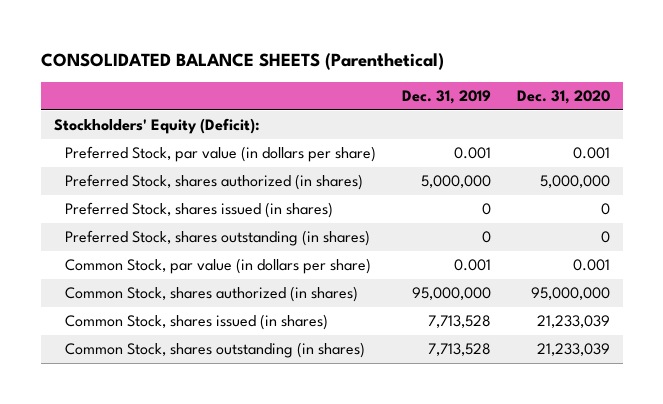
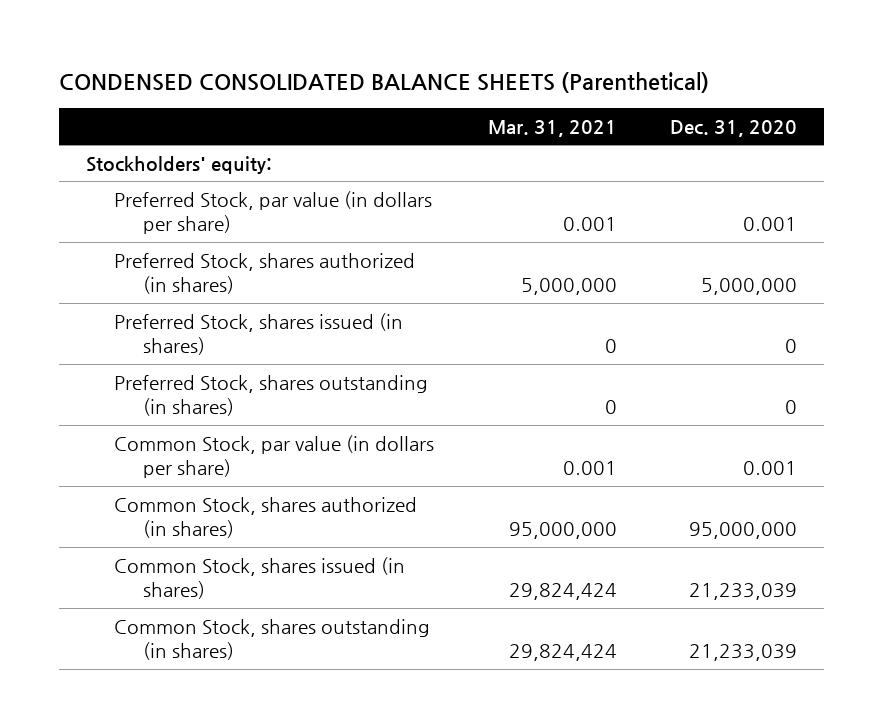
- CONSOLIDATED BALANCE SHEETS (Parenthetical)
+ CONDENSED CONSOLIDATED BALANCE SHEETS (Parenthetical)
- | Dec. 31, 2019 | Dec. 31, 2020
+ | Mar. 31, 2021 | Dec. 31, 2020
- Stockholders' Equity (Deficit):
+ Stockholders' equity:

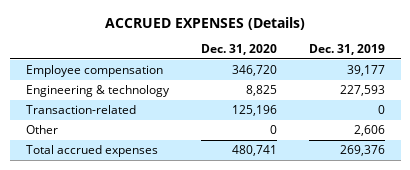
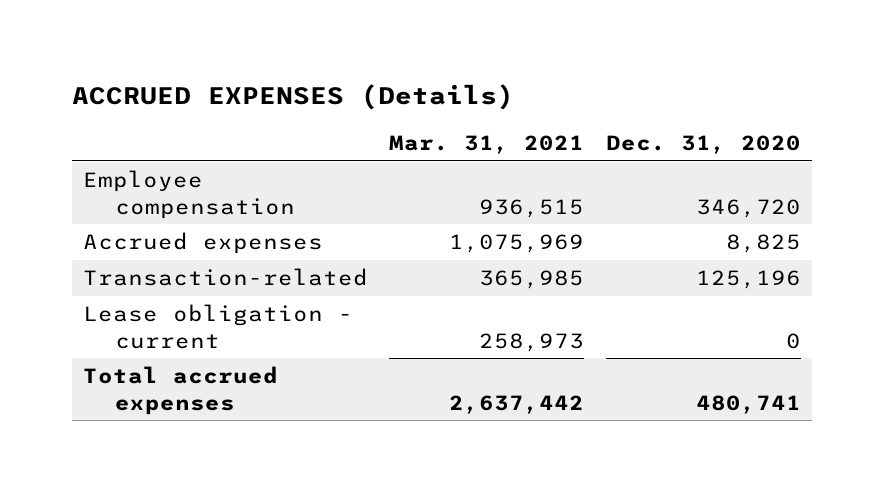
- | Dec. 31, 2020 | Dec. 31, 2019
+ | Mar. 31, 2021 | Dec. 31, 2020
- Engineering & technology | 8,825 | 227,593
+ Accrued expenses | 1,075,969 | 8,825
- Other | 0 | 2,606
+ Lease obligation - current | 258,973 | 0

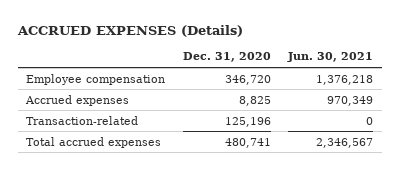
- | Mar. 31, 2021 | Dec. 31, 2020
+ | Dec. 31, 2020 | Jun. 30, 2021
- Lease obligation - current | 258,973 | 0

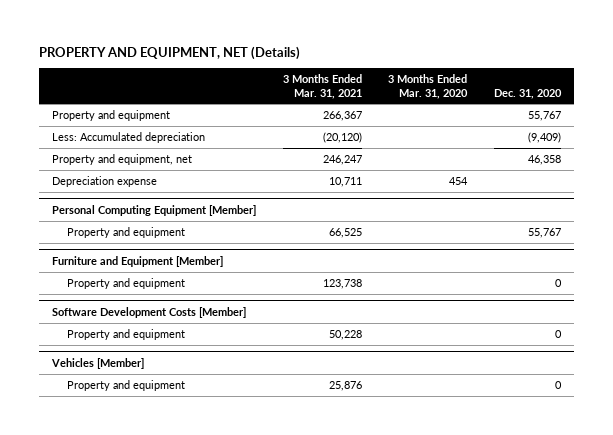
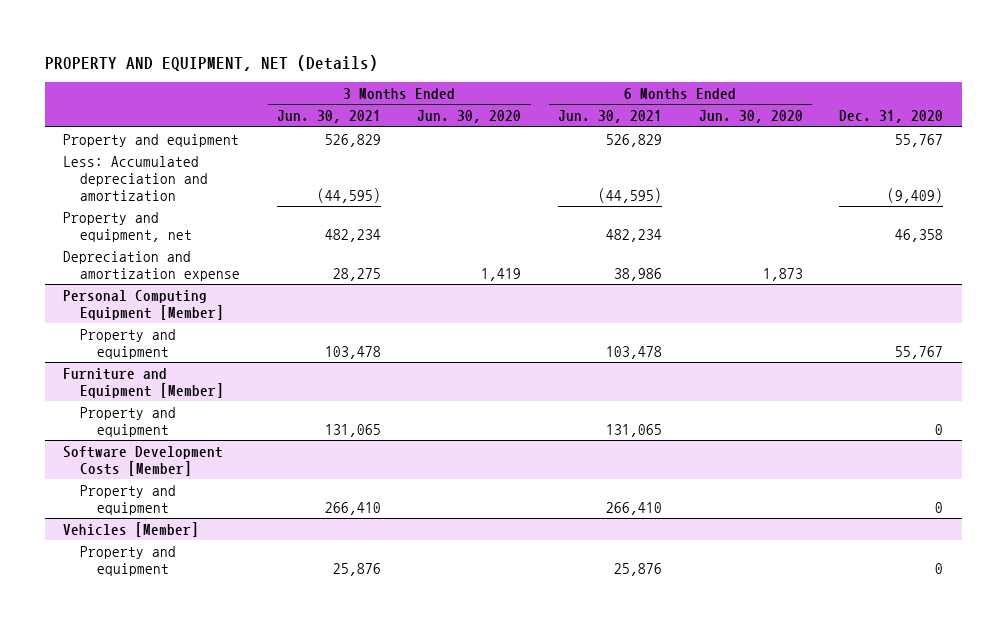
- | 3 Months Ended Mar. 31, 2021 | 3 Months Ended Mar. 31, 2020 | Dec. 31, 2020
+ | 3 Months Ended Jun. 30, 2021 | 3 Months Ended Jun. 30, 2020 | 6 Months Ended Jun. 30, 2021 | 6 Months Ended Jun. 30, 2020 | Dec. 31, 2020
- Less: Accumulated depreciation | (20,120) | | (9,409)
+ Less: Accumulated depreciation and amortization | (44,595) | | (44,595) | | (9,409)
- Depreciation expense | 10,711 | 454 |
+ Depreciation and amortization expense | 28,275 | 1,419 | 38,986 | 1,873 |

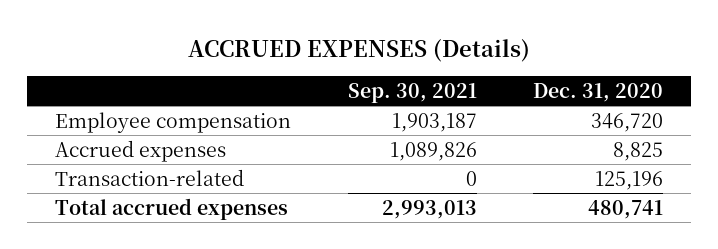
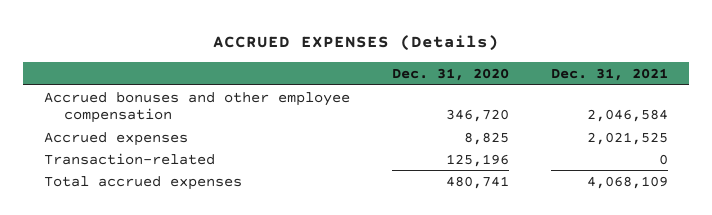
- | Sep. 30, 2021 | Dec. 31, 2020
+ | Dec. 31, 2020 | Dec. 31, 2021
- Employee compensation | 1,903,187 | 346,720
+ Accrued bonuses and other employee compensation | 346,720 | 2,046,584

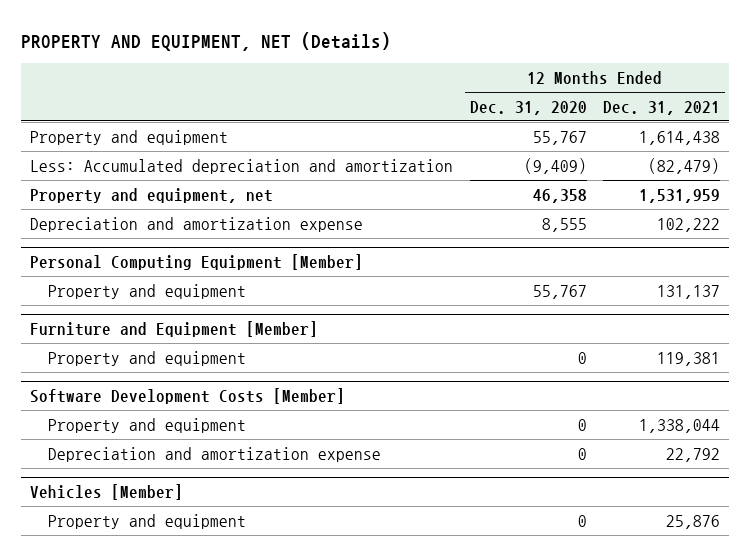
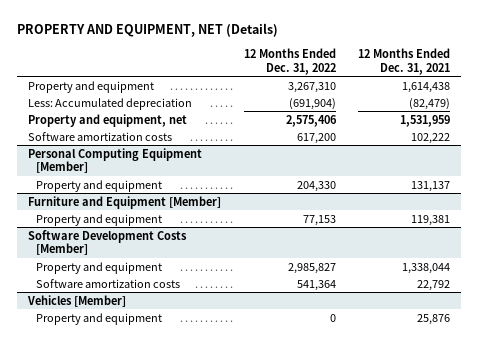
- | 12 Months Ended Dec. 31, 2020 | 12 Months Ended Dec. 31, 2021
+ | 12 Months Ended Dec. 31, 2022 | 12 Months Ended Dec. 31, 2021
- Less: Accumulated depreciation and amortization | (9,409) | (82,479)
+ Less: Accumulated depreciation | (691,904) | (82,479)
- Depreciation and amortization expense | 8,555 | 102,222
+ Software amortization costs | 617,200 | 102,222
@ Software Development Costs [Member]
- Depreciation and amortization expense | 0 | 22,792
+ Software amortization costs | 541,364 | 22,792

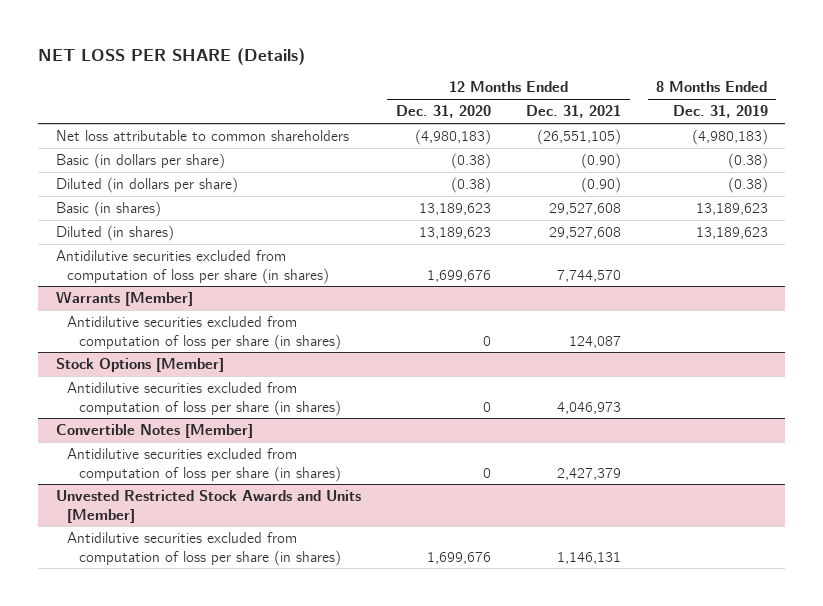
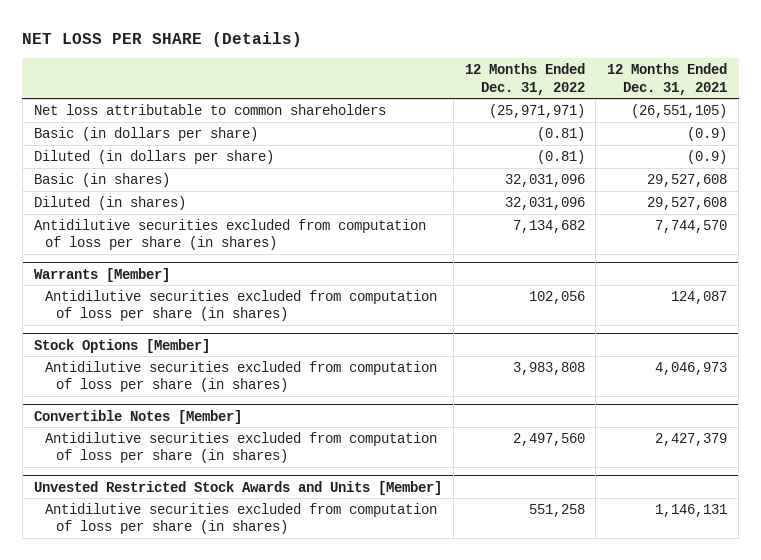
- | 12 Months Ended Dec. 31, 2020 | 12 Months Ended Dec. 31, 2021 | 8 Months Ended Dec. 31, 2019
+ | 12 Months Ended Dec. 31, 2022 | 12 Months Ended Dec. 31, 2021
- Basic (in dollars per share) | (0.38) | (0.90) | (0.38)
- Diluted (in dollars per share) | (0.38) | (0.90) | (0.38)
+ Basic (in dollars per share) | (0.81) | (0.9)
+ Diluted (in dollars per share) | (0.81) | (0.9)

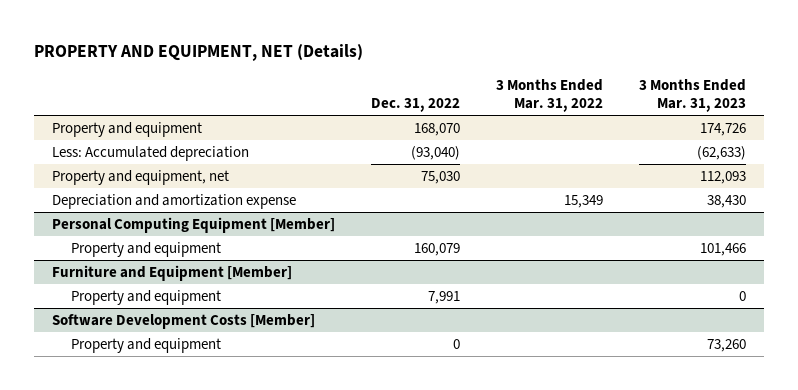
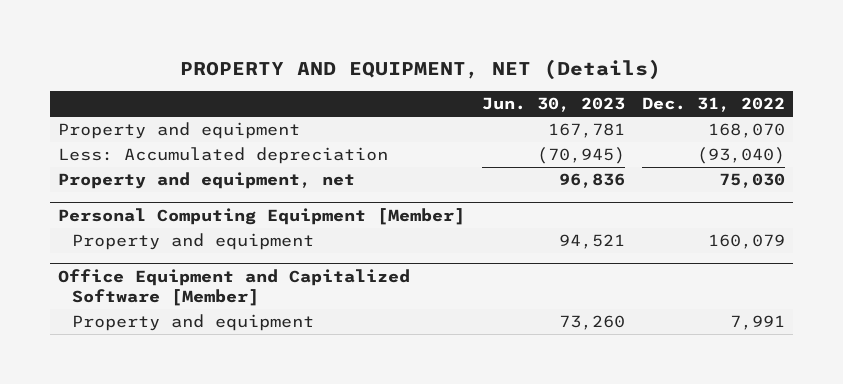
- | Dec. 31, 2022 | 3 Months Ended Mar. 31, 2022 | 3 Months Ended Mar. 31, 2023
+ | Jun. 30, 2023 | Dec. 31, 2022
- Depreciation and amortization expense | | 15,349 | 38,430
- Furniture and Equipment [Member]
+ Office Equipment and Capitalized Software [Member]
- Software Development Costs [Member]
- Property and equipment | 0 | | 73,260

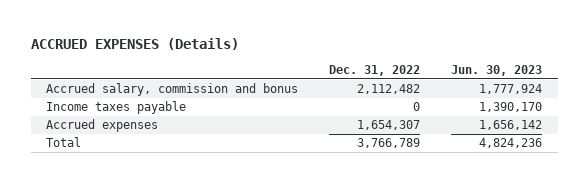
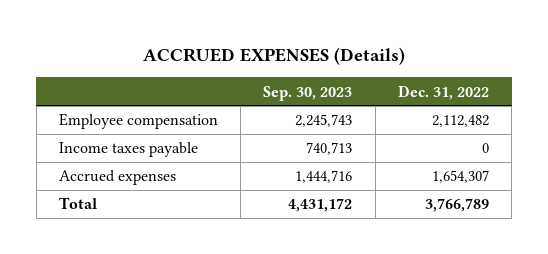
- | Dec. 31, 2022 | Jun. 30, 2023
+ | Sep. 30, 2023 | Dec. 31, 2022
- Accrued salary, commission and bonus | 2,112,482 | 1,777,924
+ Employee compensation | 2,245,743 | 2,112,482

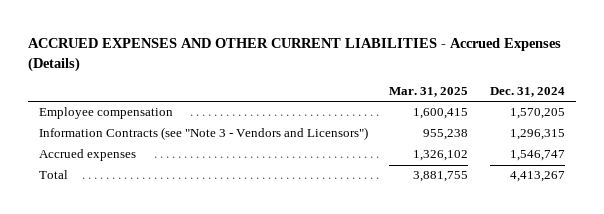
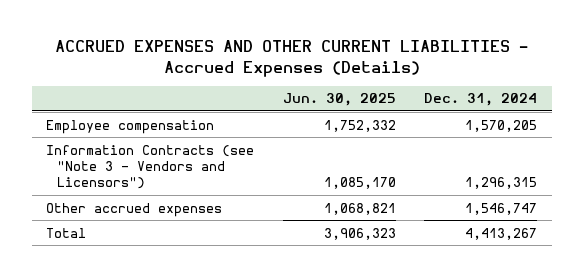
- | Mar. 31, 2025 | Dec. 31, 2024
+ | Jun. 30, 2025 | Dec. 31, 2024
- Accrued expenses | 1,326,102 | 1,546,747
+ Other accrued expenses | 1,068,821 | 1,546,747

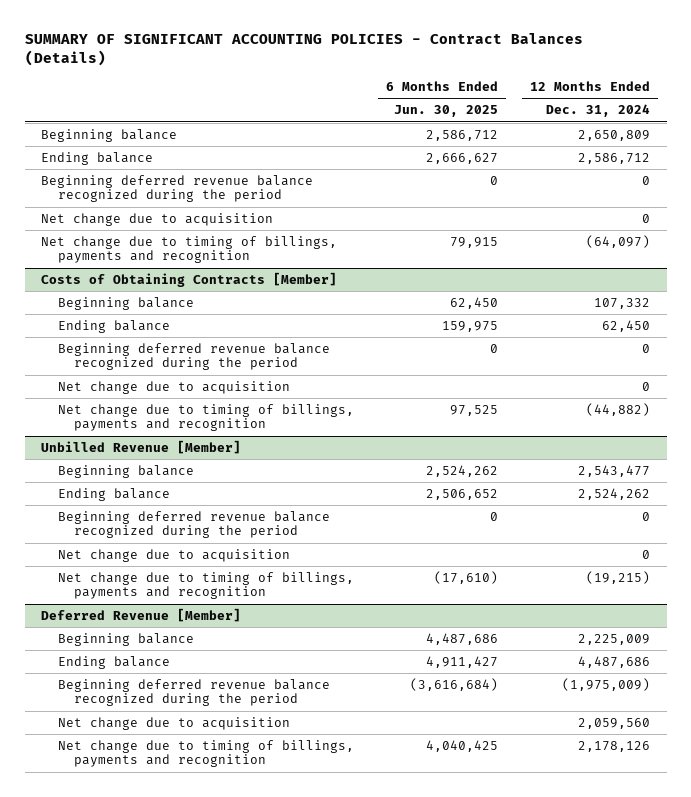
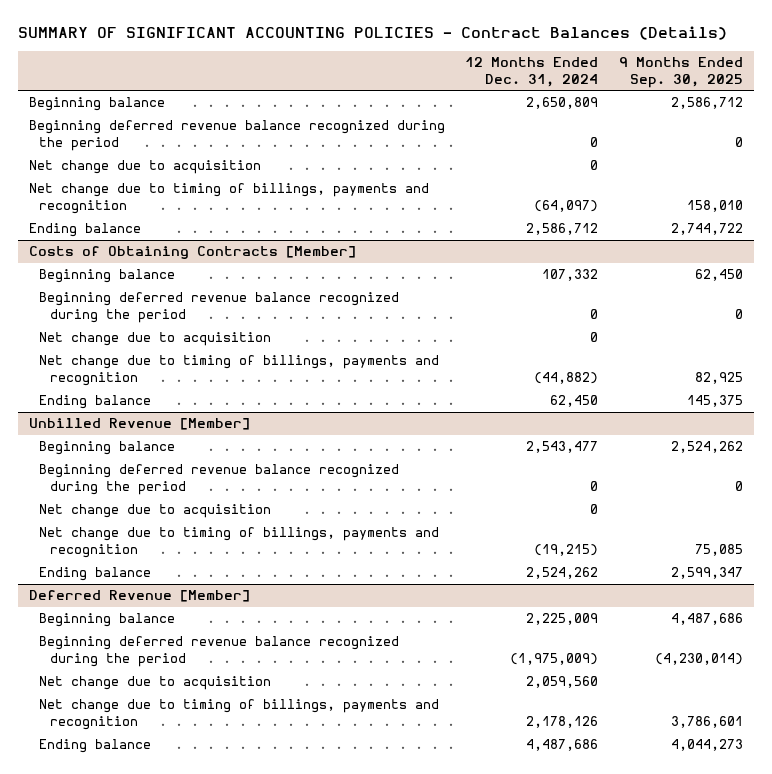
- | 6 Months Ended Jun. 30, 2025 | 12 Months Ended Dec. 31, 2024
+ | 12 Months Ended Dec. 31, 2024 | 9 Months Ended Sep. 30, 2025
moved down: Ending balance | 2,586,712 | 2,744,722
@ Costs of Obtaining Contracts [Member]
moved down: Ending balance | 62,450 | 145,375
@ Unbilled Revenue [Member]
moved down: Ending balance | 2,524,262 | 2,599,347
@ Deferred Revenue [Member]
moved down: Ending balance | 4,487,686 | 4,044,273

